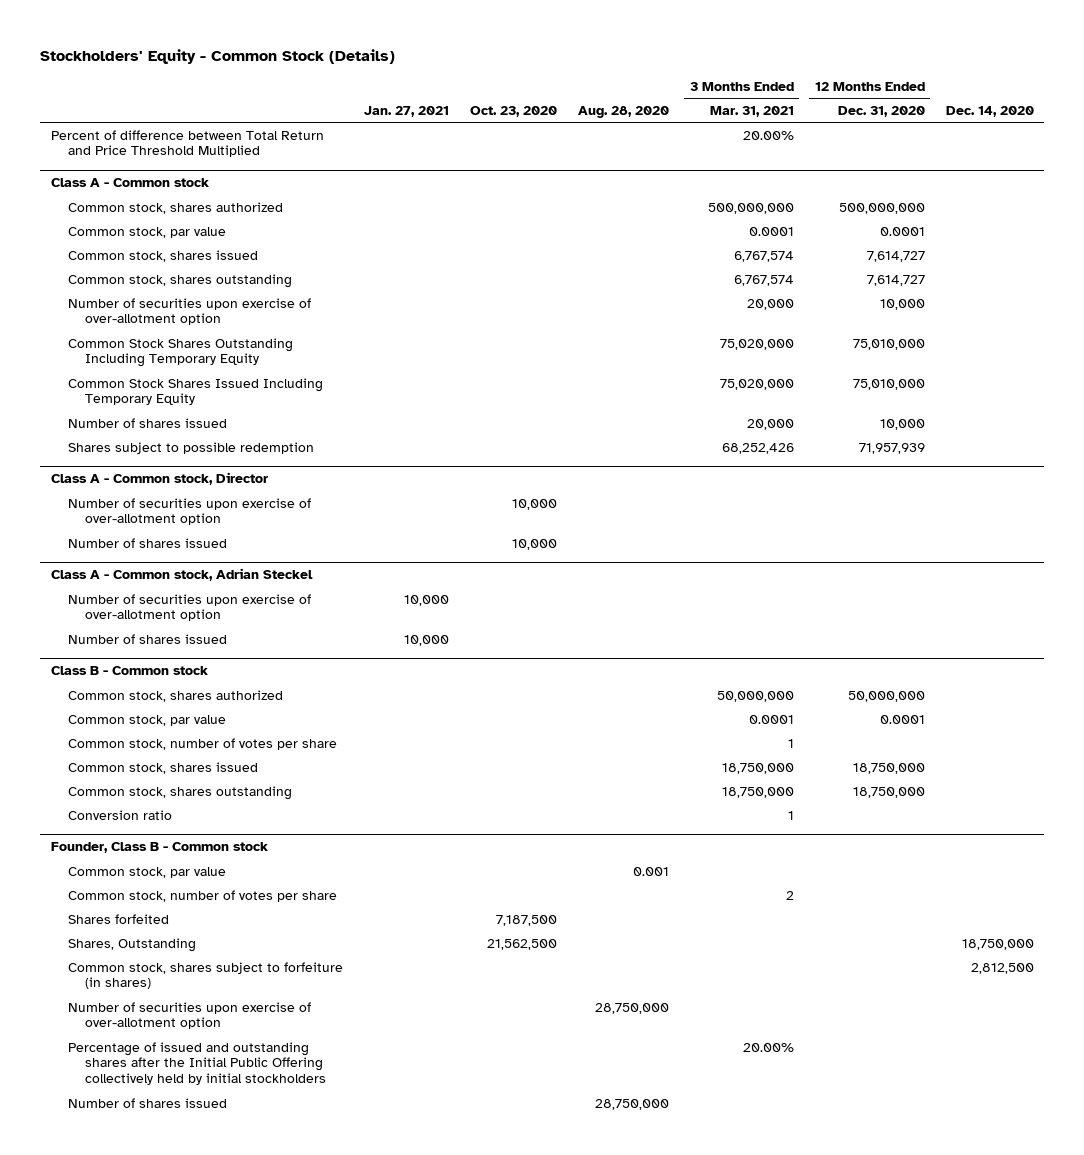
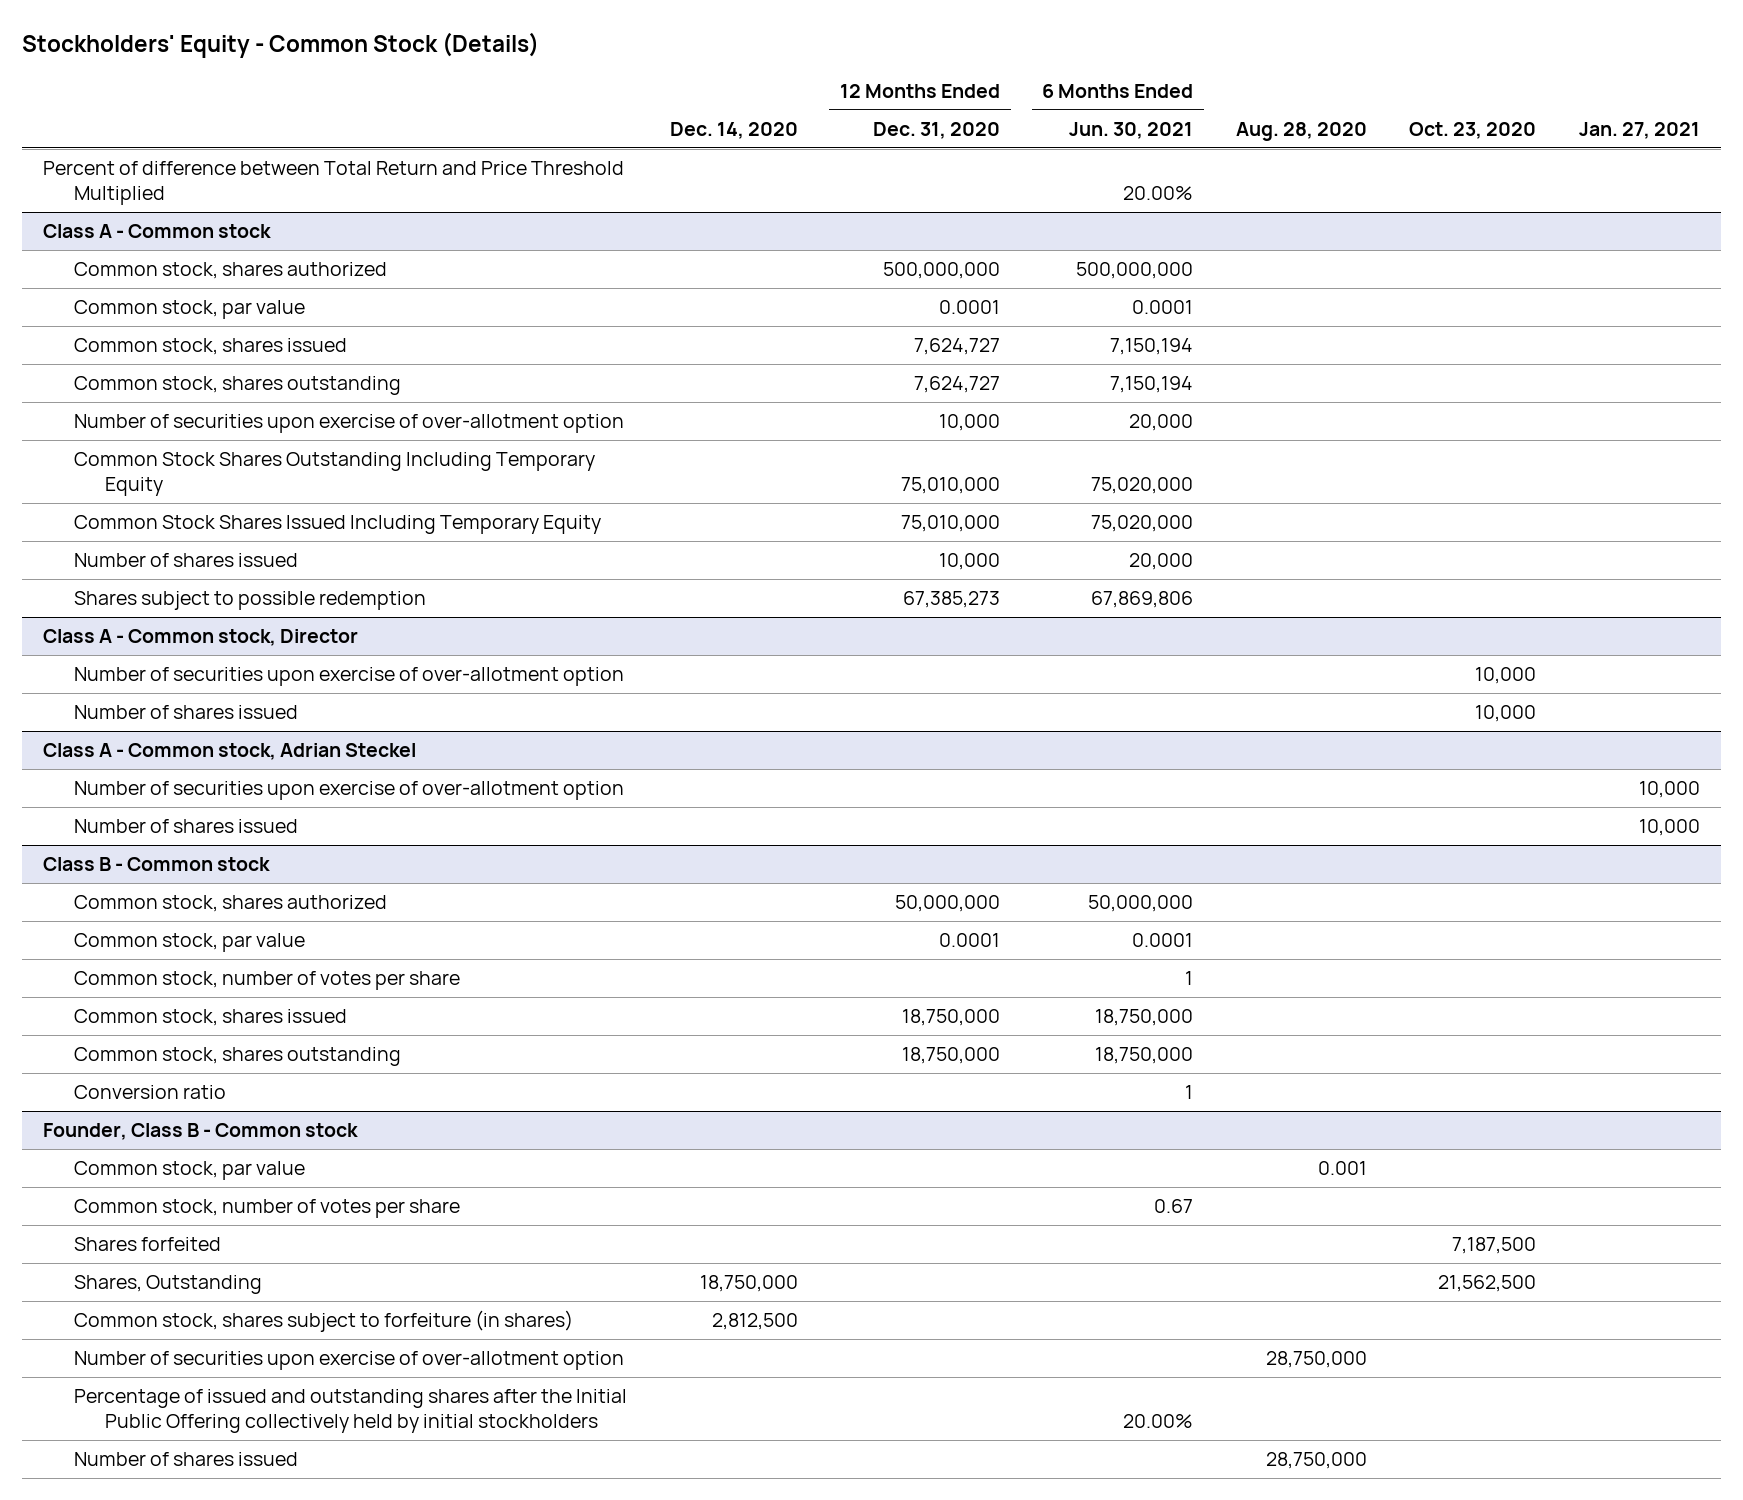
- | Jan. 27, 2021 | Oct. 23, 2020 | Aug. 28, 2020 | 3 Months Ended Mar. 31, 2021 | 12 Months Ended Dec. 31, 2020 | Dec. 14, 2020
+ | Dec. 14, 2020 | 12 Months Ended Dec. 31, 2020 | 6 Months Ended Jun. 30, 2021 | Aug. 28, 2020 | Oct. 23, 2020 | Jan. 27, 2021
@ Class A - Common stock
- Common stock, shares issued | | | | 6,767,574 | 7,614,727 |
- Common stock, shares outstanding | | | | 6,767,574 | 7,614,727 |
+ Common stock, shares issued | | 7,624,727 | 7,150,194 | | |
+ Common stock, shares outstanding | | 7,624,727 | 7,150,194 | | |
- Shares subject to possible redemption | | | | 68,252,426 | 71,957,939 |
+ Shares subject to possible redemption | | 67,385,273 | 67,869,806 | | |

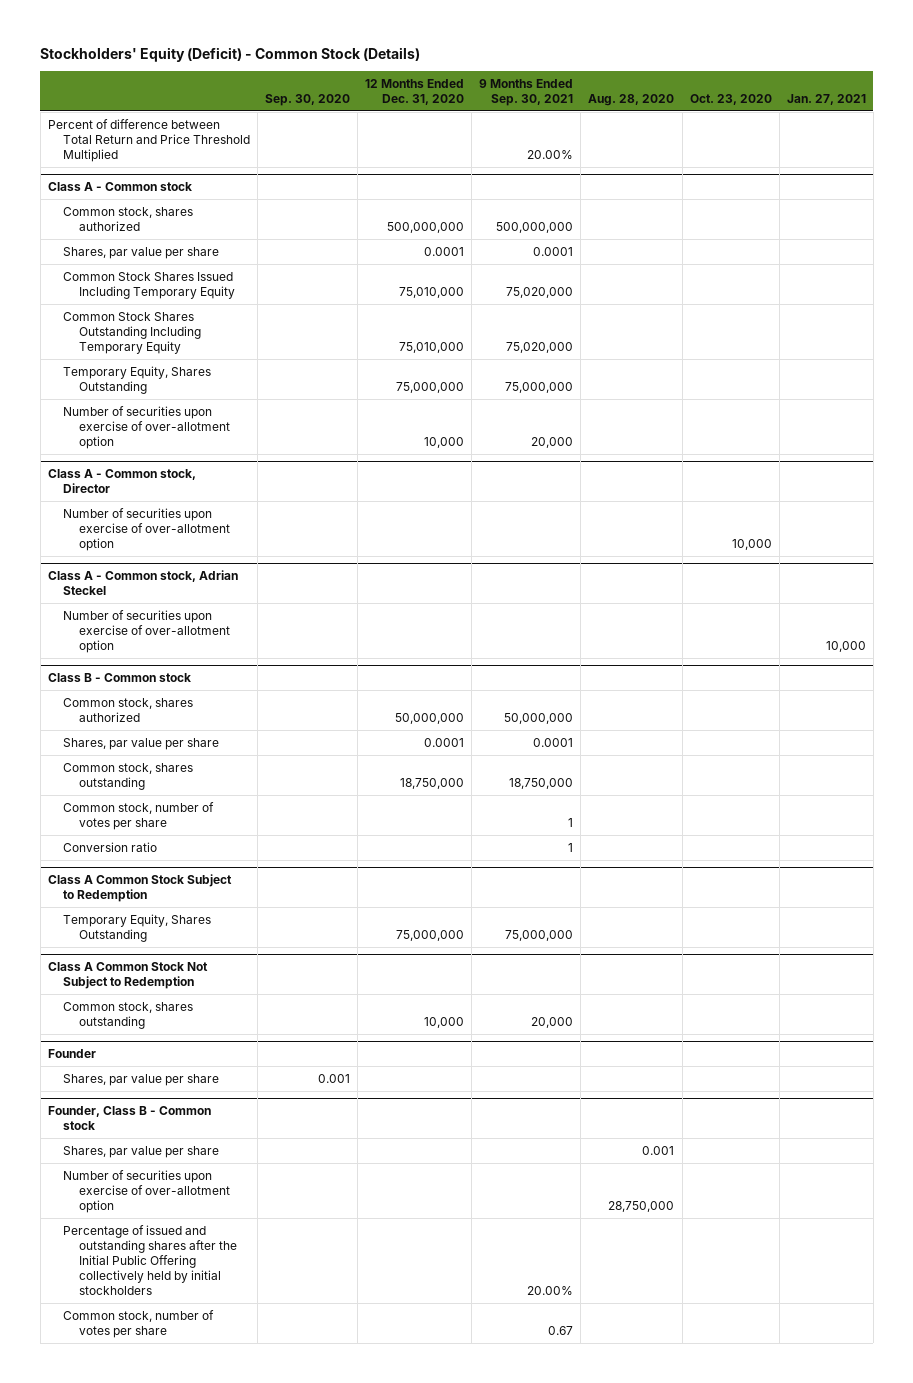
- Stockholders' Equity - Common Stock (Details)
+ Stockholders' Equity (Deficit) - Common Stock (Details)
- | Dec. 14, 2020 | 12 Months Ended Dec. 31, 2020 | 6 Months Ended Jun. 30, 2021 | Aug. 28, 2020 | Oct. 23, 2020 | Jan. 27, 2021
+ | Sep. 30, 2020 | 12 Months Ended Dec. 31, 2020 | 9 Months Ended Sep. 30, 2021 | Aug. 28, 2020 | Oct. 23, 2020 | Jan. 27, 2021
@ Class A - Common stock
- Common stock, par value | | 0.0001 | 0.0001 | | |
- Common stock, shares issued | | 7,624,727 | 7,150,194 | | |
- Common stock, shares outstanding | | 7,624,727 | 7,150,194 | | |
+ Shares, par value per share | | 0.0001 | 0.0001 | | |
- Number of shares issued | | 10,000 | 20,000 | | |
- Shares subject to possible redemption | | 67,385,273 | 67,869,806 | | |
moved down: Common Stock Shares Outstanding Including Temporary Equity | | 75,010,000 | 75,020,000 | | |
+ Temporary Equity, Shares Outstanding | | 75,000,000 | 75,000,000 | | |
moved down: Number of securities upon exercise of over-allotment option | | 10,000 | 20,000 | | |
@ Class A - Common stock, Director
- Number of shares issued | | | | | 10,000 |
@ Class A - Common stock, Adrian Steckel
- Number of shares issued | | | | | | 10,000
@ Class B - Common stock
- Common stock, par value | | 0.0001 | 0.0001 | | |
- Common stock, shares issued | | 18,750,000 | 18,750,000 | | |
+ Shares, par value per share | | 0.0001 | 0.0001 | | |
moved down: Common stock, number of votes per share | | | 1 | | |
+ Class A Common Stock Subject to Redemption
+ Temporary Equity, Shares Outstanding | | 75,000,000 | 75,000,000 | | |
+ Class A Common Stock Not Subject to Redemption
+ Common stock, shares outstanding | | 10,000 | 20,000 | | |
+ Founder
+ Shares, par value per share | 0.001 | | | | |
@ Founder, Class B - Common stock
- Common stock, par value | | | | 0.001 | |
- Shares forfeited | | | | | 7,187,500 |
- Shares, Outstanding | 18,750,000 | | | | 21,562,500 |
- Common stock, shares subject to forfeiture (in shares) | 2,812,500 | | | | |
+ Shares, par value per share | | | | 0.001 | |
- Number of shares issued | | | | 28,750,000 | |
moved down: Common stock, number of votes per share | | | 0.67 | | |

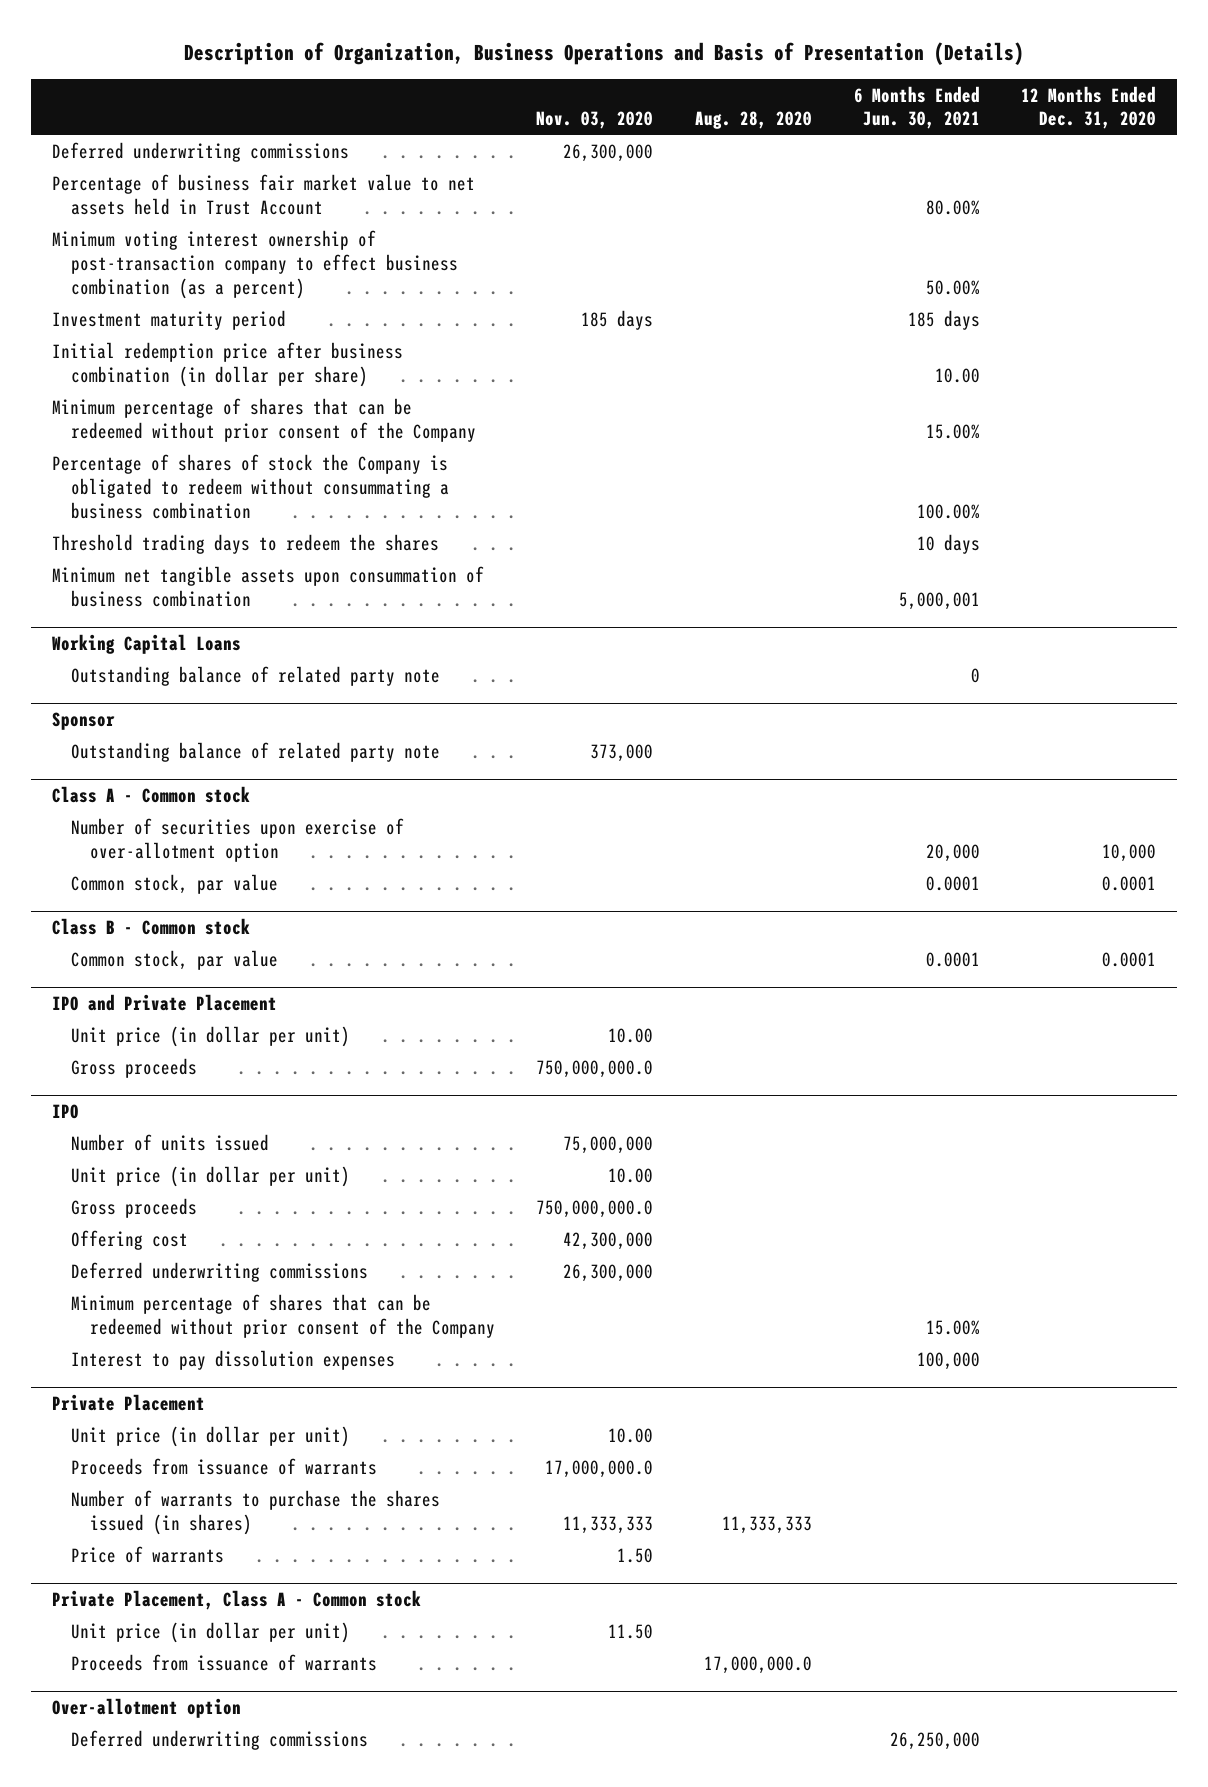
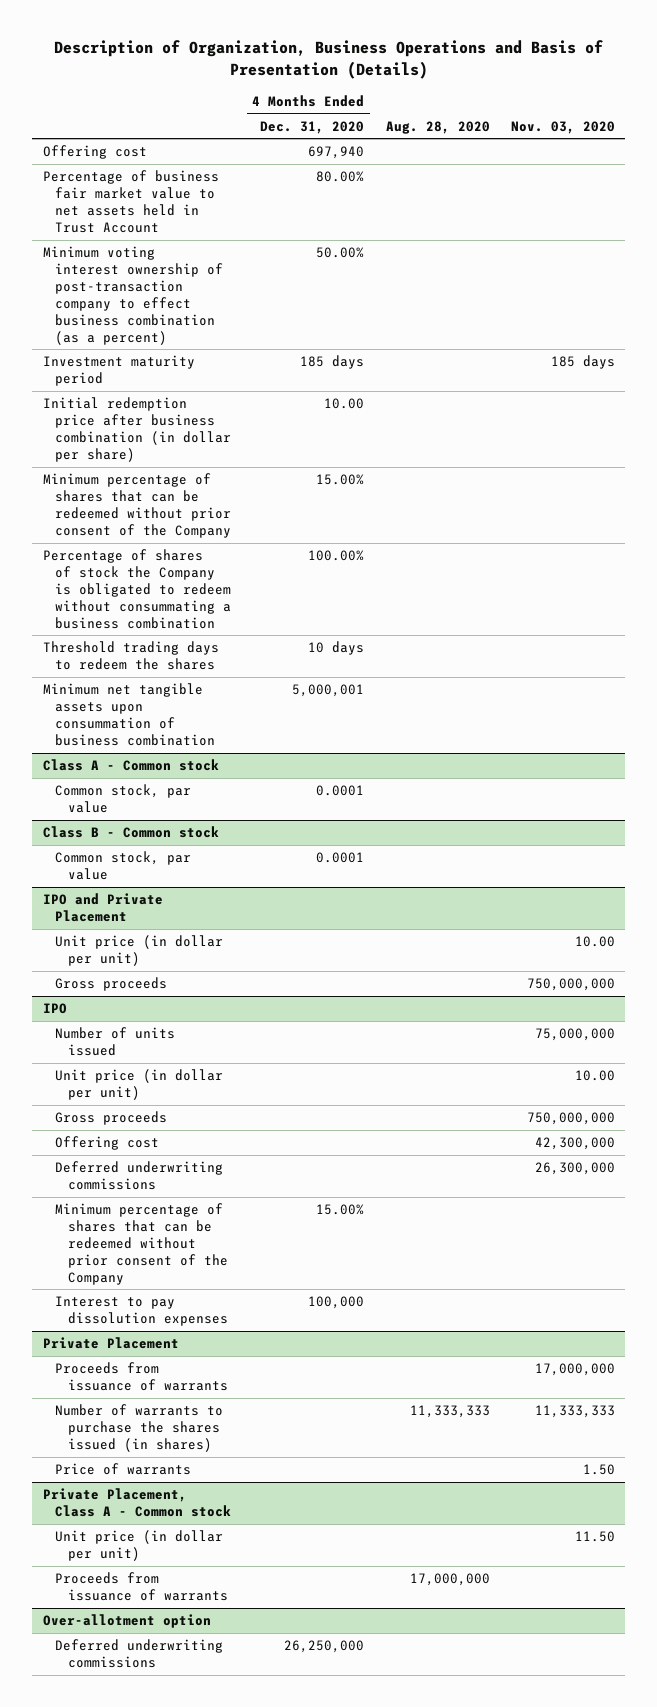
- | Nov. 03, 2020 | Aug. 28, 2020 | 6 Months Ended Jun. 30, 2021 | 12 Months Ended Dec. 31, 2020
+ | 4 Months Ended Dec. 31, 2020 | Aug. 28, 2020 | Nov. 03, 2020
- Deferred underwriting commissions | 26,300,000 | | |
+ Offering cost | 697,940 | |
- Working Capital Loans
- Outstanding balance of related party note | | | 0 |
- Sponsor
- Outstanding balance of related party note | 373,000 | | |
@ Class A - Common stock
- Number of securities upon exercise of over-allotment option | | | 20,000 | 10,000
@ IPO and Private Placement
- Gross proceeds | 750,000,000.0 | | |
+ Gross proceeds | | | 750,000,000
@ IPO
- Gross proceeds | 750,000,000.0 | | |
+ Gross proceeds | | | 750,000,000
@ Private Placement
- Unit price (in dollar per unit) | 10.00 | | |
- Proceeds from issuance of warrants | 17,000,000.0 | | |
+ Proceeds from issuance of warrants | | | 17,000,000
@ Private Placement, Class A - Common stock
- Proceeds from issuance of warrants | | 17,000,000.0 | |
+ Proceeds from issuance of warrants | | 17,000,000 |

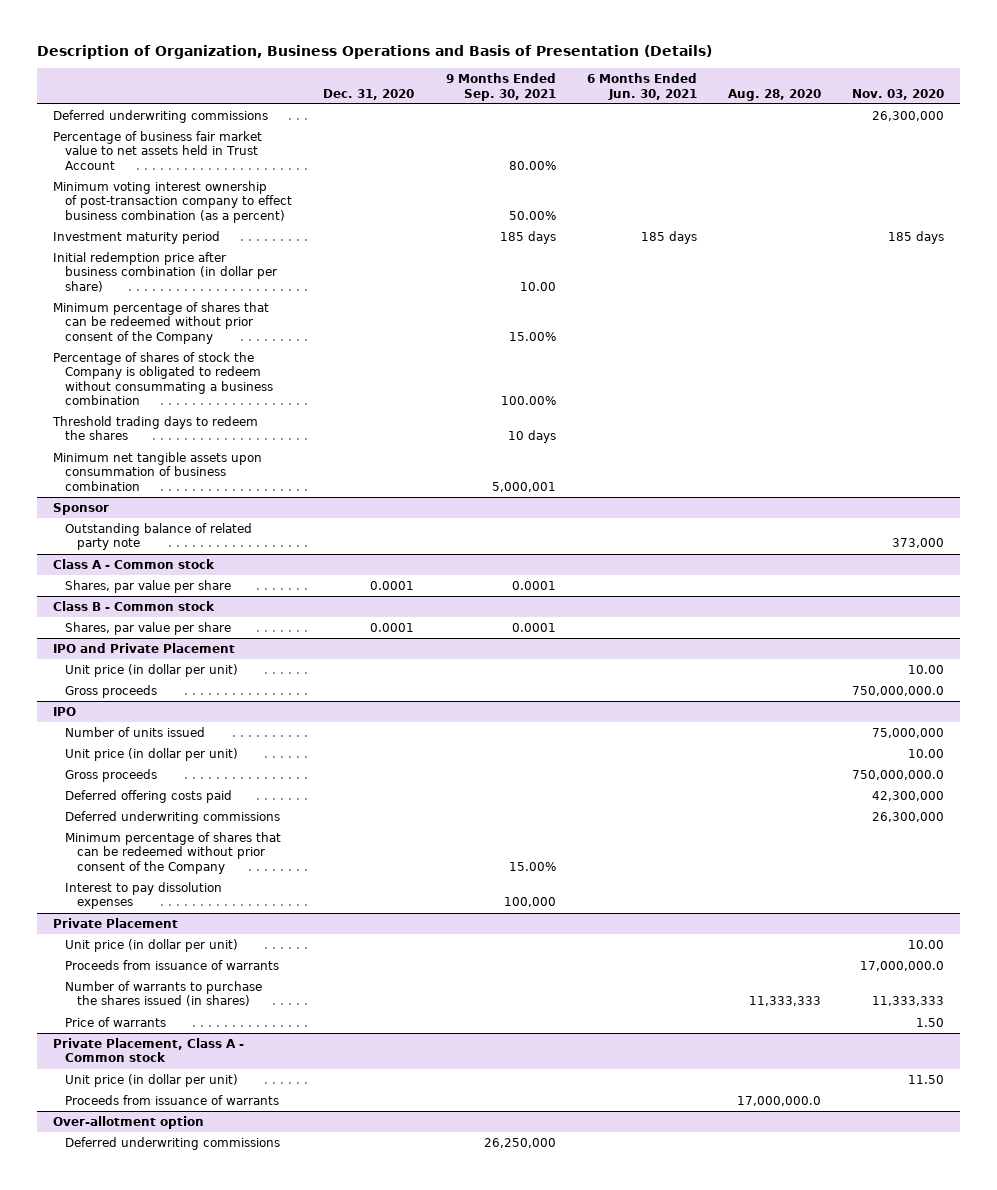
- | 4 Months Ended Dec. 31, 2020 | Aug. 28, 2020 | Nov. 03, 2020
+ | Dec. 31, 2020 | 9 Months Ended Sep. 30, 2021 | 6 Months Ended Jun. 30, 2021 | Aug. 28, 2020 | Nov. 03, 2020
- Offering cost | 697,940 | |
+ Deferred underwriting commissions | | | | | 26,300,000
+ Sponsor
+ Outstanding balance of related party note | | | | | 373,000
@ Class A - Common stock
- Common stock, par value | 0.0001 | |
+ Shares, par value per share | 0.0001 | 0.0001 | | |
@ Class B - Common stock
- Common stock, par value | 0.0001 | |
+ Shares, par value per share | 0.0001 | 0.0001 | | |
@ IPO and Private Placement
- Gross proceeds | | | 750,000,000
+ Gross proceeds | | | | | 750,000,000.0
@ IPO
- Gross proceeds | | | 750,000,000
- Offering cost | | | 42,300,000
+ Gross proceeds | | | | | 750,000,000.0
+ Deferred offering costs paid | | | | | 42,300,000
@ Private Placement
- Proceeds from issuance of warrants | | | 17,000,000
+ Unit price (in dollar per unit) | | | | | 10.00
+ Proceeds from issuance of warrants | | | | | 17,000,000.0
@ Private Placement, Class A - Common stock
- Proceeds from issuance of warrants | | 17,000,000 |
+ Proceeds from issuance of warrants | | | | 17,000,000.0 |

